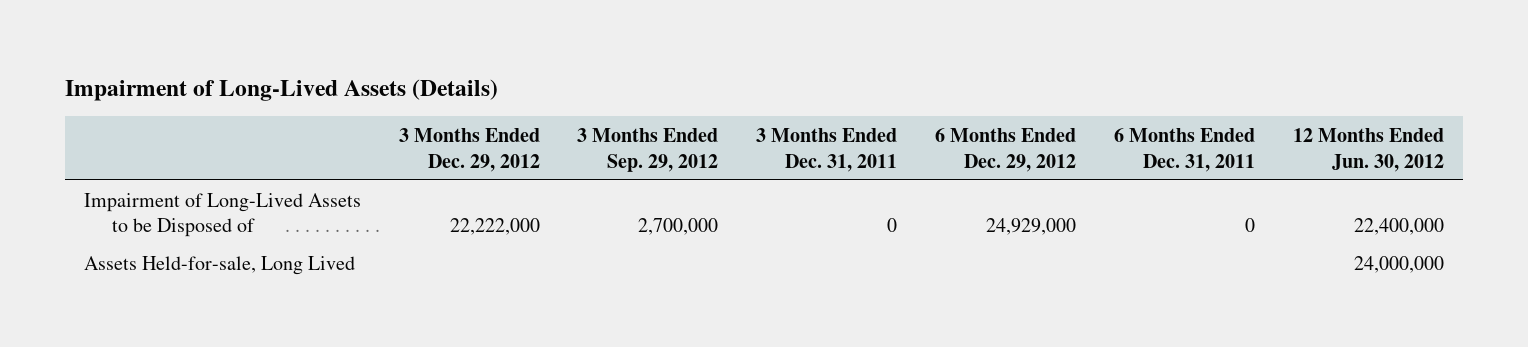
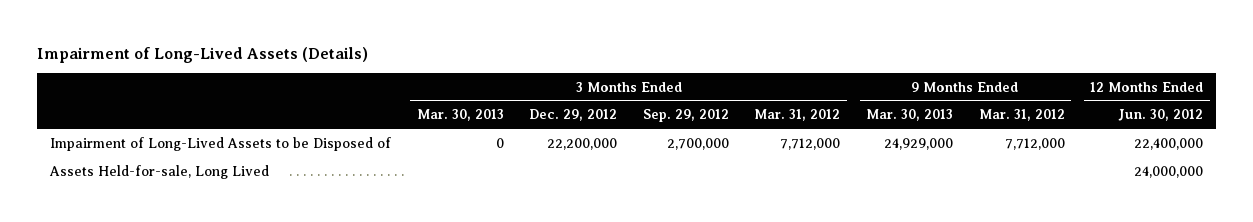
- | 3 Months Ended Dec. 29, 2012 | 3 Months Ended Sep. 29, 2012 | 3 Months Ended Dec. 31, 2011 | 6 Months Ended Dec. 29, 2012 | 6 Months Ended Dec. 31, 2011 | 12 Months Ended Jun. 30, 2012
+ | 3 Months Ended Mar. 30, 2013 | 3 Months Ended Dec. 29, 2012 | 3 Months Ended Sep. 29, 2012 | 3 Months Ended Mar. 31, 2012 | 9 Months Ended Mar. 30, 2013 | 9 Months Ended Mar. 31, 2012 | 12 Months Ended Jun. 30, 2012
- Impairment of Long-Lived Assets to be Disposed of | 22,222,000 | 2,700,000 | 0 | 24,929,000 | 0 | 22,400,000
+ Impairment of Long-Lived Assets to be Disposed of | 0 | 22,200,000 | 2,700,000 | 7,712,000 | 24,929,000 | 7,712,000 | 22,400,000

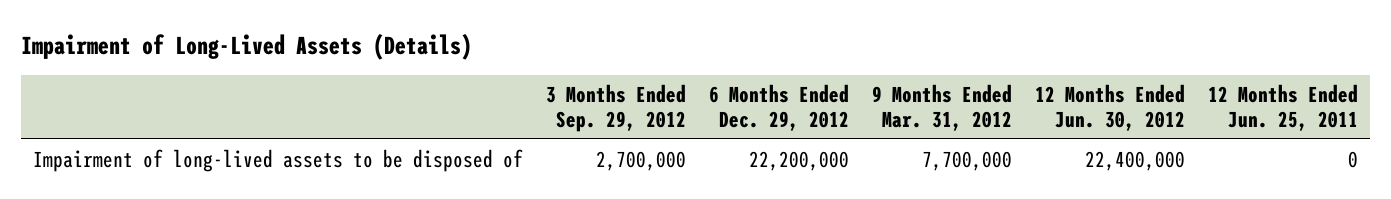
- | 3 Months Ended Mar. 30, 2013 | 3 Months Ended Dec. 29, 2012 | 3 Months Ended Sep. 29, 2012 | 3 Months Ended Mar. 31, 2012 | 9 Months Ended Mar. 30, 2013 | 9 Months Ended Mar. 31, 2012 | 12 Months Ended Jun. 30, 2012
+ | 3 Months Ended Sep. 29, 2012 | 6 Months Ended Dec. 29, 2012 | 9 Months Ended Mar. 31, 2012 | 12 Months Ended Jun. 30, 2012 | 12 Months Ended Jun. 25, 2011
- Impairment of Long-Lived Assets to be Disposed of | 0 | 22,200,000 | 2,700,000 | 7,712,000 | 24,929,000 | 7,712,000 | 22,400,000
- Assets Held-for-sale, Long Lived | | | | | | | 24,000,000
+ Impairment of long-lived assets to be disposed of | 2,700,000 | 22,200,000 | 7,700,000 | 22,400,000 | 0

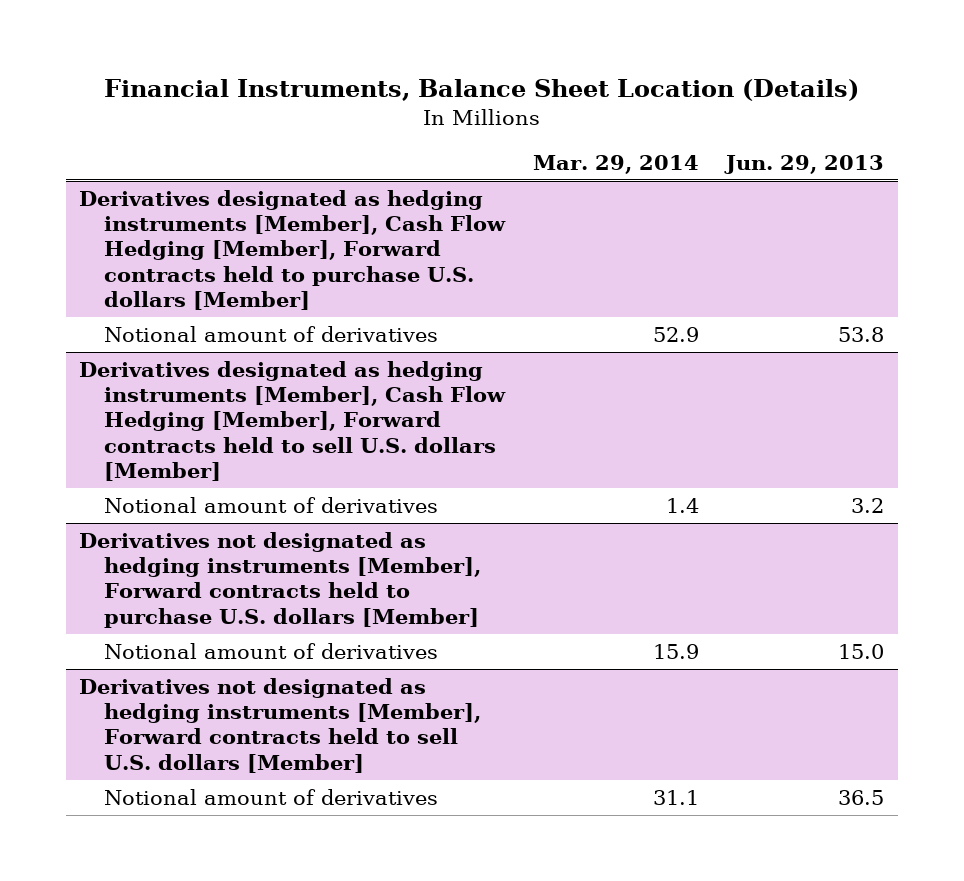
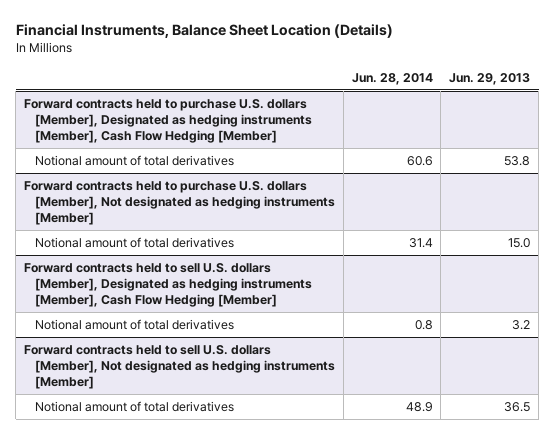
- | Mar. 29, 2014 | Jun. 29, 2013
+ | Jun. 28, 2014 | Jun. 29, 2013
- Derivatives designated as hedging instruments [Member], Cash Flow Hedging [Member], Forward contracts held to purchase U.S. dollars [Member]
- Notional amount of derivatives | 52.9 | 53.8
- Derivatives designated as hedging instruments [Member], Cash Flow Hedging [Member], Forward contracts held to sell U.S. dollars [Member]
- Notional amount of derivatives | 1.4 | 3.2
- Derivatives not designated as hedging instruments [Member], Forward contracts held to purchase U.S. dollars [Member]
- Notional amount of derivatives | 15.9 | 15.0
- Derivatives not designated as hedging instruments [Member], Forward contracts held to sell U.S. dollars [Member]
- Notional amount of derivatives | 31.1 | 36.5
+ Forward contracts held to purchase U.S. dollars [Member], Designated as hedging instruments [Member], Cash Flow Hedging [Member]
+ Notional amount of total derivatives | 60.6 | 53.8
+ Forward contracts held to purchase U.S. dollars [Member], Not designated as hedging instruments [Member]
+ Notional amount of total derivatives | 31.4 | 15.0
+ Forward contracts held to sell U.S. dollars [Member], Designated as hedging instruments [Member], Cash Flow Hedging [Member]
+ Notional amount of total derivatives | 0.8 | 3.2
+ Forward contracts held to sell U.S. dollars [Member], Not designated as hedging instruments [Member]
+ Notional amount of total derivatives | 48.9 | 36.5

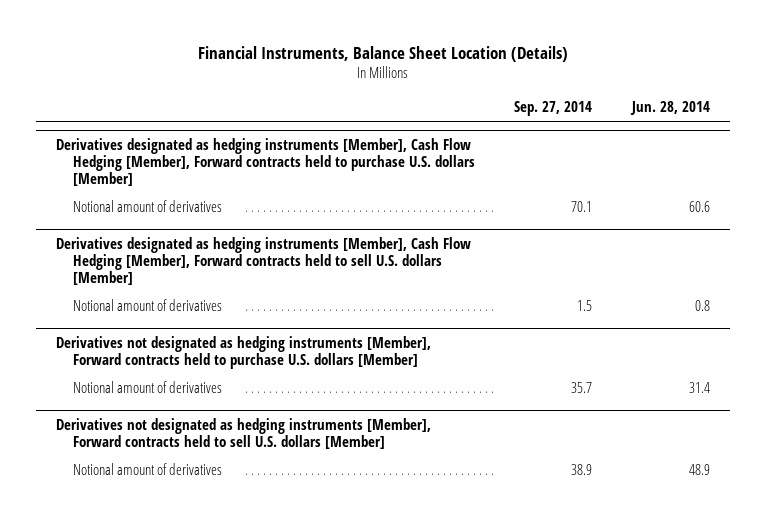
- | Jun. 28, 2014 | Jun. 29, 2013
+ | Sep. 27, 2014 | Jun. 28, 2014
- Forward contracts held to purchase U.S. dollars [Member], Designated as hedging instruments [Member], Cash Flow Hedging [Member]
- Notional amount of total derivatives | 60.6 | 53.8
- Forward contracts held to purchase U.S. dollars [Member], Not designated as hedging instruments [Member]
- Notional amount of total derivatives | 31.4 | 15.0
- Forward contracts held to sell U.S. dollars [Member], Designated as hedging instruments [Member], Cash Flow Hedging [Member]
- Notional amount of total derivatives | 0.8 | 3.2
- Forward contracts held to sell U.S. dollars [Member], Not designated as hedging instruments [Member]
- Notional amount of total derivatives | 48.9 | 36.5
+ Derivatives designated as hedging instruments [Member], Cash Flow Hedging [Member], Forward contracts held to purchase U.S. dollars [Member]
+ Notional amount of derivatives | 70.1 | 60.6
+ Derivatives designated as hedging instruments [Member], Cash Flow Hedging [Member], Forward contracts held to sell U.S. dollars [Member]
+ Notional amount of derivatives | 1.5 | 0.8
+ Derivatives not designated as hedging instruments [Member], Forward contracts held to purchase U.S. dollars [Member]
+ Notional amount of derivatives | 35.7 | 31.4
+ Derivatives not designated as hedging instruments [Member], Forward contracts held to sell U.S. dollars [Member]
+ Notional amount of derivatives | 38.9 | 48.9

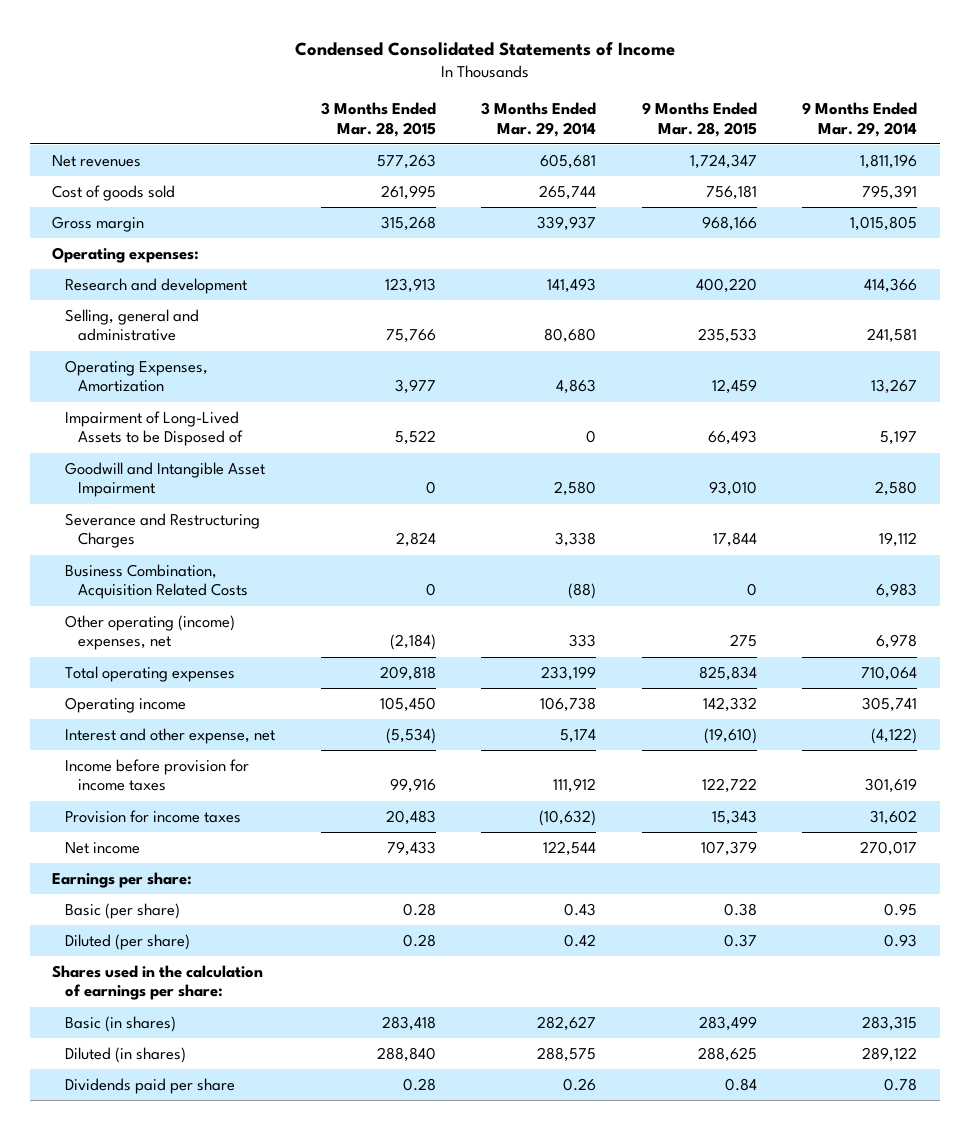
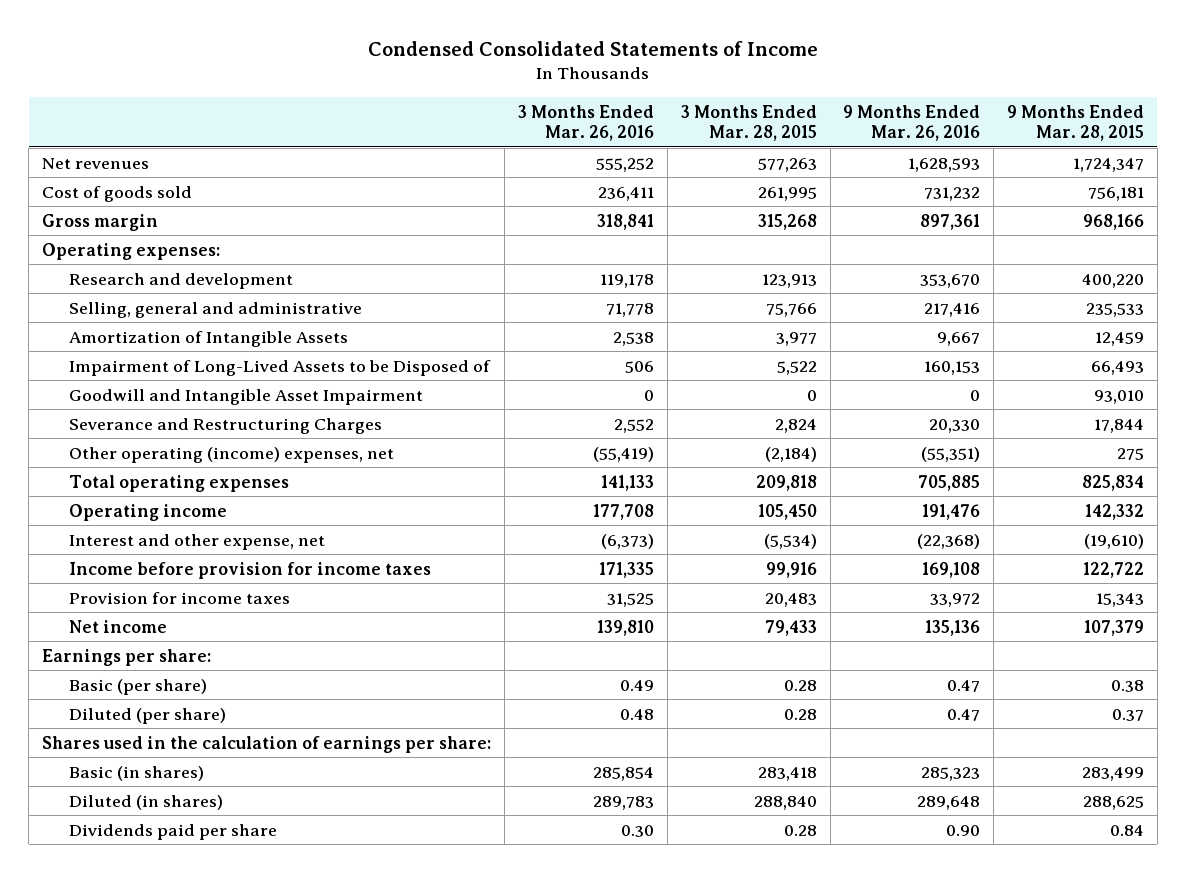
- | 3 Months Ended Mar. 28, 2015 | 3 Months Ended Mar. 29, 2014 | 9 Months Ended Mar. 28, 2015 | 9 Months Ended Mar. 29, 2014
+ | 3 Months Ended Mar. 26, 2016 | 3 Months Ended Mar. 28, 2015 | 9 Months Ended Mar. 26, 2016 | 9 Months Ended Mar. 28, 2015
- Operating Expenses, Amortization | 3,977 | 4,863 | 12,459 | 13,267
+ Amortization of Intangible Assets | 2,538 | 3,977 | 9,667 | 12,459
- Business Combination, Acquisition Related Costs | 0 | (88) | 0 | 6,983

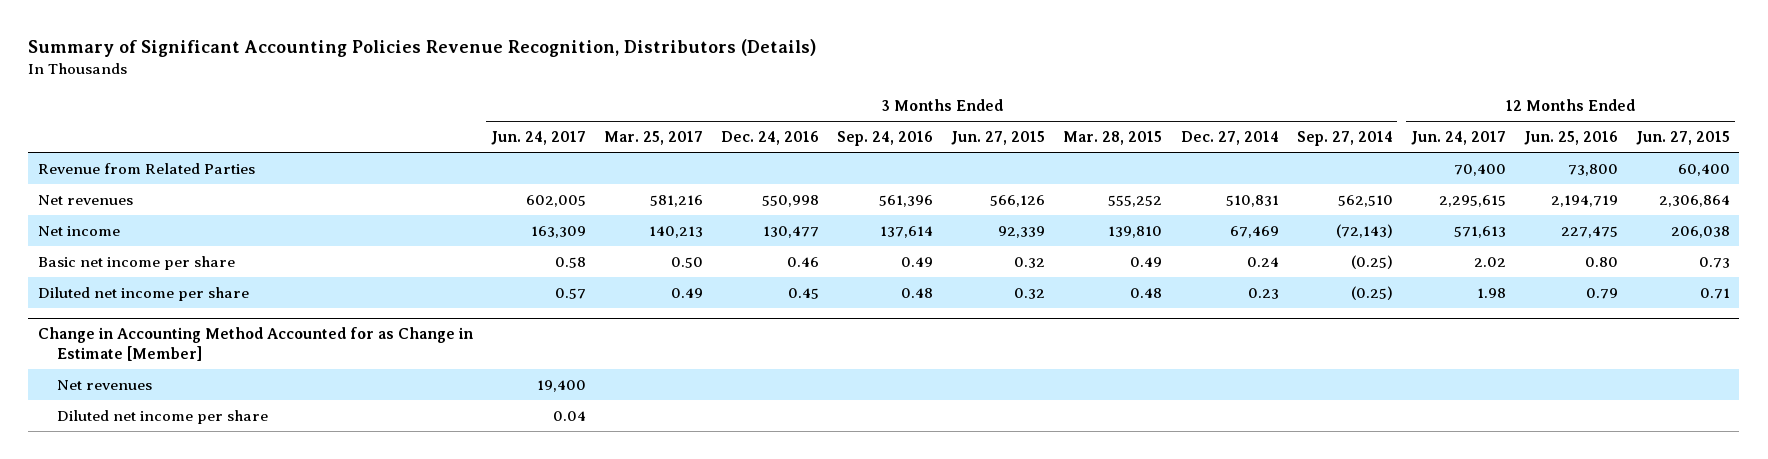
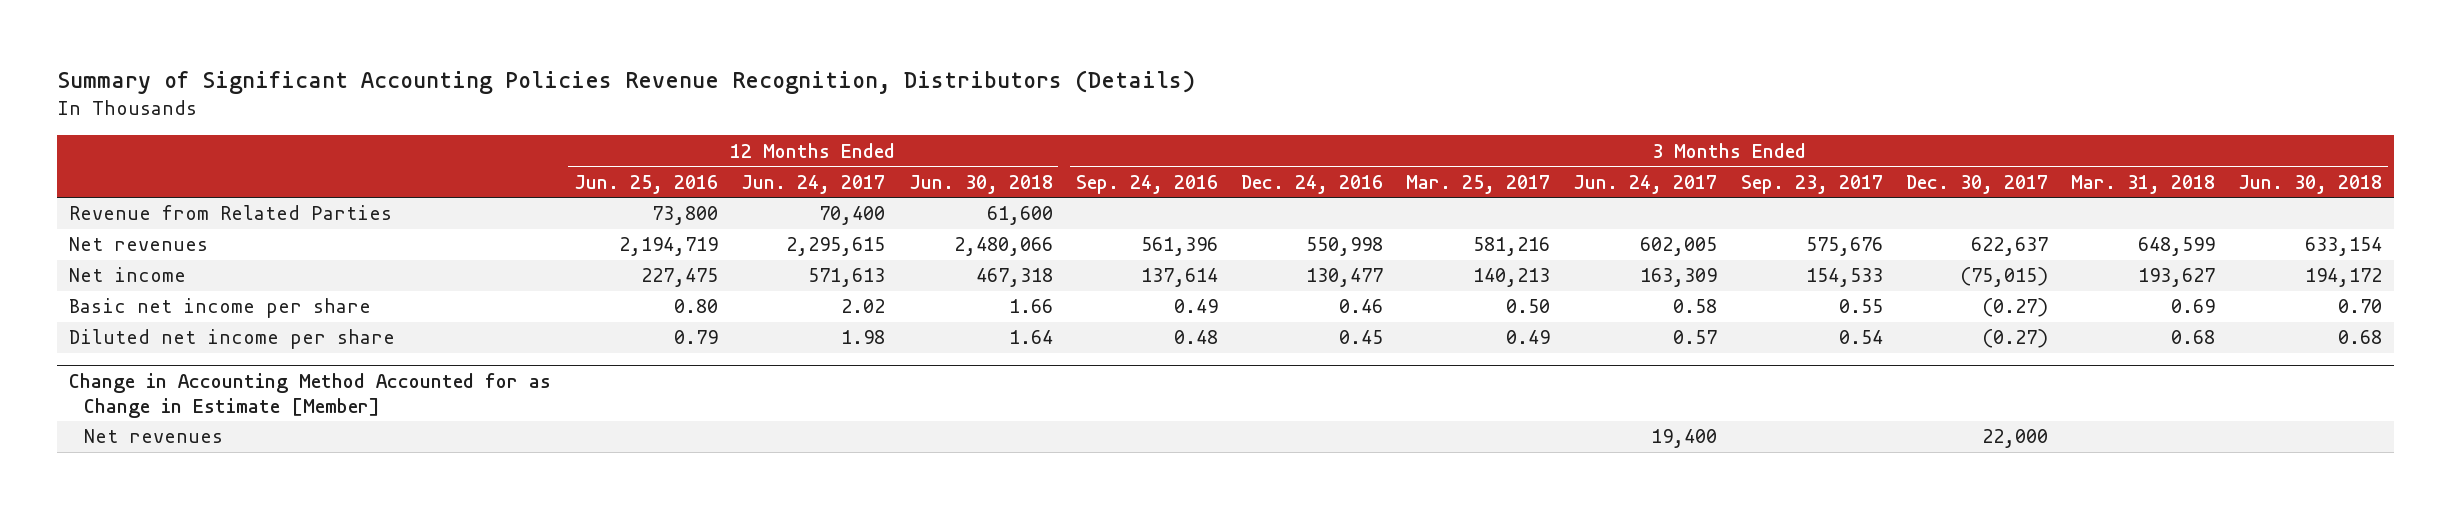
- | 3 Months Ended Jun. 24, 2017 | 3 Months Ended Mar. 25, 2017 | 3 Months Ended Dec. 24, 2016 | 3 Months Ended Sep. 24, 2016 | 3 Months Ended Jun. 27, 2015 | 3 Months Ended Mar. 28, 2015 | 3 Months Ended Dec. 27, 2014 | 3 Months Ended Sep. 27, 2014 | 12 Months Ended Jun. 24, 2017 | 12 Months Ended Jun. 25, 2016 | 12 Months Ended Jun. 27, 2015
+ | 12 Months Ended Jun. 25, 2016 | 12 Months Ended Jun. 24, 2017 | 12 Months Ended Jun. 30, 2018 | 3 Months Ended Sep. 24, 2016 | 3 Months Ended Dec. 24, 2016 | 3 Months Ended Mar. 25, 2017 | 3 Months Ended Jun. 24, 2017 | 3 Months Ended Sep. 23, 2017 | 3 Months Ended Dec. 30, 2017 | 3 Months Ended Mar. 31, 2018 | 3 Months Ended Jun. 30, 2018
@ Change in Accounting Method Accounted for as Change in Estimate [Member]
- Diluted net income per share | 0.04 | | | | | | | | | |

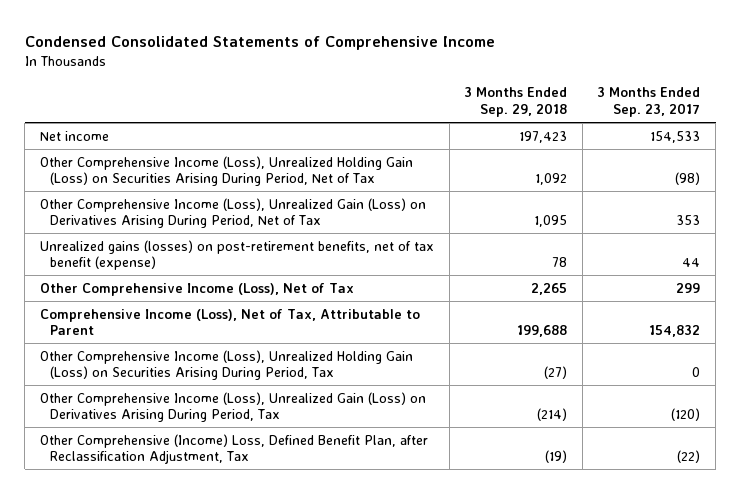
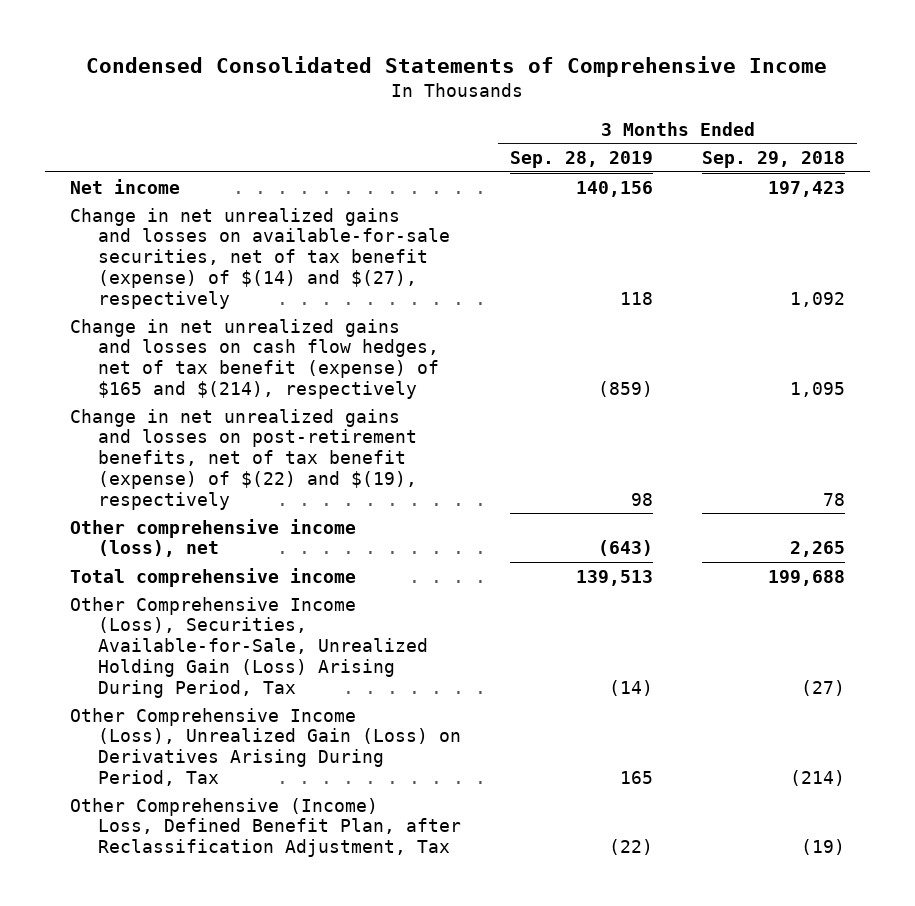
- | 3 Months Ended Sep. 29, 2018 | 3 Months Ended Sep. 23, 2017
+ | 3 Months Ended Sep. 28, 2019 | 3 Months Ended Sep. 29, 2018
- Other Comprehensive Income (Loss), Unrealized Holding Gain (Loss) on Securities Arising During Period, Net of Tax | 1,092 | (98)
- Other Comprehensive Income (Loss), Unrealized Gain (Loss) on Derivatives Arising During Period, Net of Tax | 1,095 | 353
- Unrealized gains (losses) on post-retirement benefits, net of tax benefit (expense) | 78 | 44
- Other Comprehensive Income (Loss), Net of Tax | 2,265 | 299
- Comprehensive Income (Loss), Net of Tax, Attributable to Parent | 199,688 | 154,832
- Other Comprehensive Income (Loss), Unrealized Holding Gain (Loss) on Securities Arising During Period, Tax | (27) | 0
+ Change in net unrealized gains and losses on available-for-sale securities, net of tax benefit (expense) of $(14) and $(27), respectively | 118 | 1,092
+ Change in net unrealized gains and losses on cash flow hedges, net of tax benefit (expense) of $165 and $(214), respectively | (859) | 1,095
+ Change in net unrealized gains and losses on post-retirement benefits, net of tax benefit (expense) of $(22) and $(19), respectively | 98 | 78
+ Other comprehensive income (loss), net | (643) | 2,265
+ Total comprehensive income | 139,513 | 199,688
+ Other Comprehensive Income (Loss), Securities, Available-for-Sale, Unrealized Holding Gain (Loss) Arising During Period, Tax | (14) | (27)

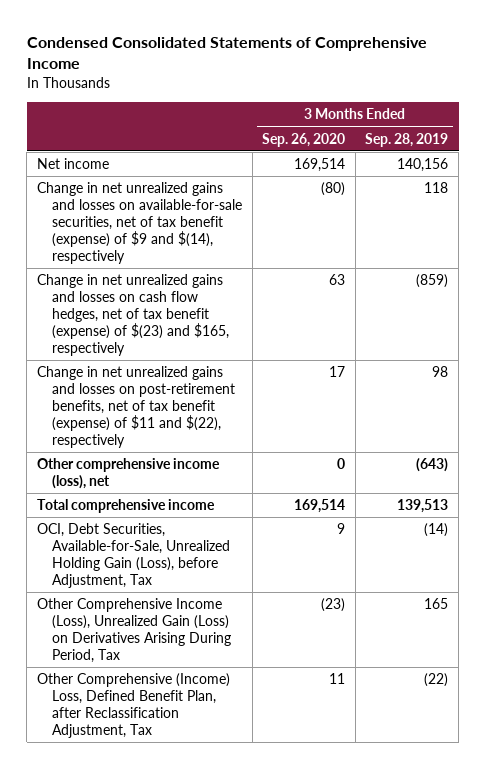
- | 3 Months Ended Sep. 28, 2019 | 3 Months Ended Sep. 29, 2018
+ | 3 Months Ended Sep. 26, 2020 | 3 Months Ended Sep. 28, 2019
- Change in net unrealized gains and losses on available-for-sale securities, net of tax benefit (expense) of $(14) and $(27), respectively | 118 | 1,092
- Change in net unrealized gains and losses on cash flow hedges, net of tax benefit (expense) of $165 and $(214), respectively | (859) | 1,095
- Change in net unrealized gains and losses on post-retirement benefits, net of tax benefit (expense) of $(22) and $(19), respectively | 98 | 78
+ Change in net unrealized gains and losses on available-for-sale securities, net of tax benefit (expense) of $9 and $(14), respectively | (80) | 118
+ Change in net unrealized gains and losses on cash flow hedges, net of tax benefit (expense) of $(23) and $165, respectively | 63 | (859)
+ Change in net unrealized gains and losses on post-retirement benefits, net of tax benefit (expense) of $11 and $(22), respectively | 17 | 98
- Other Comprehensive Income (Loss), Securities, Available-for-Sale, Unrealized Holding Gain (Loss) Arising During Period, Tax | (14) | (27)
+ OCI, Debt Securities, Available-for-Sale, Unrealized Holding Gain (Loss), before Adjustment, Tax | 9 | (14)

